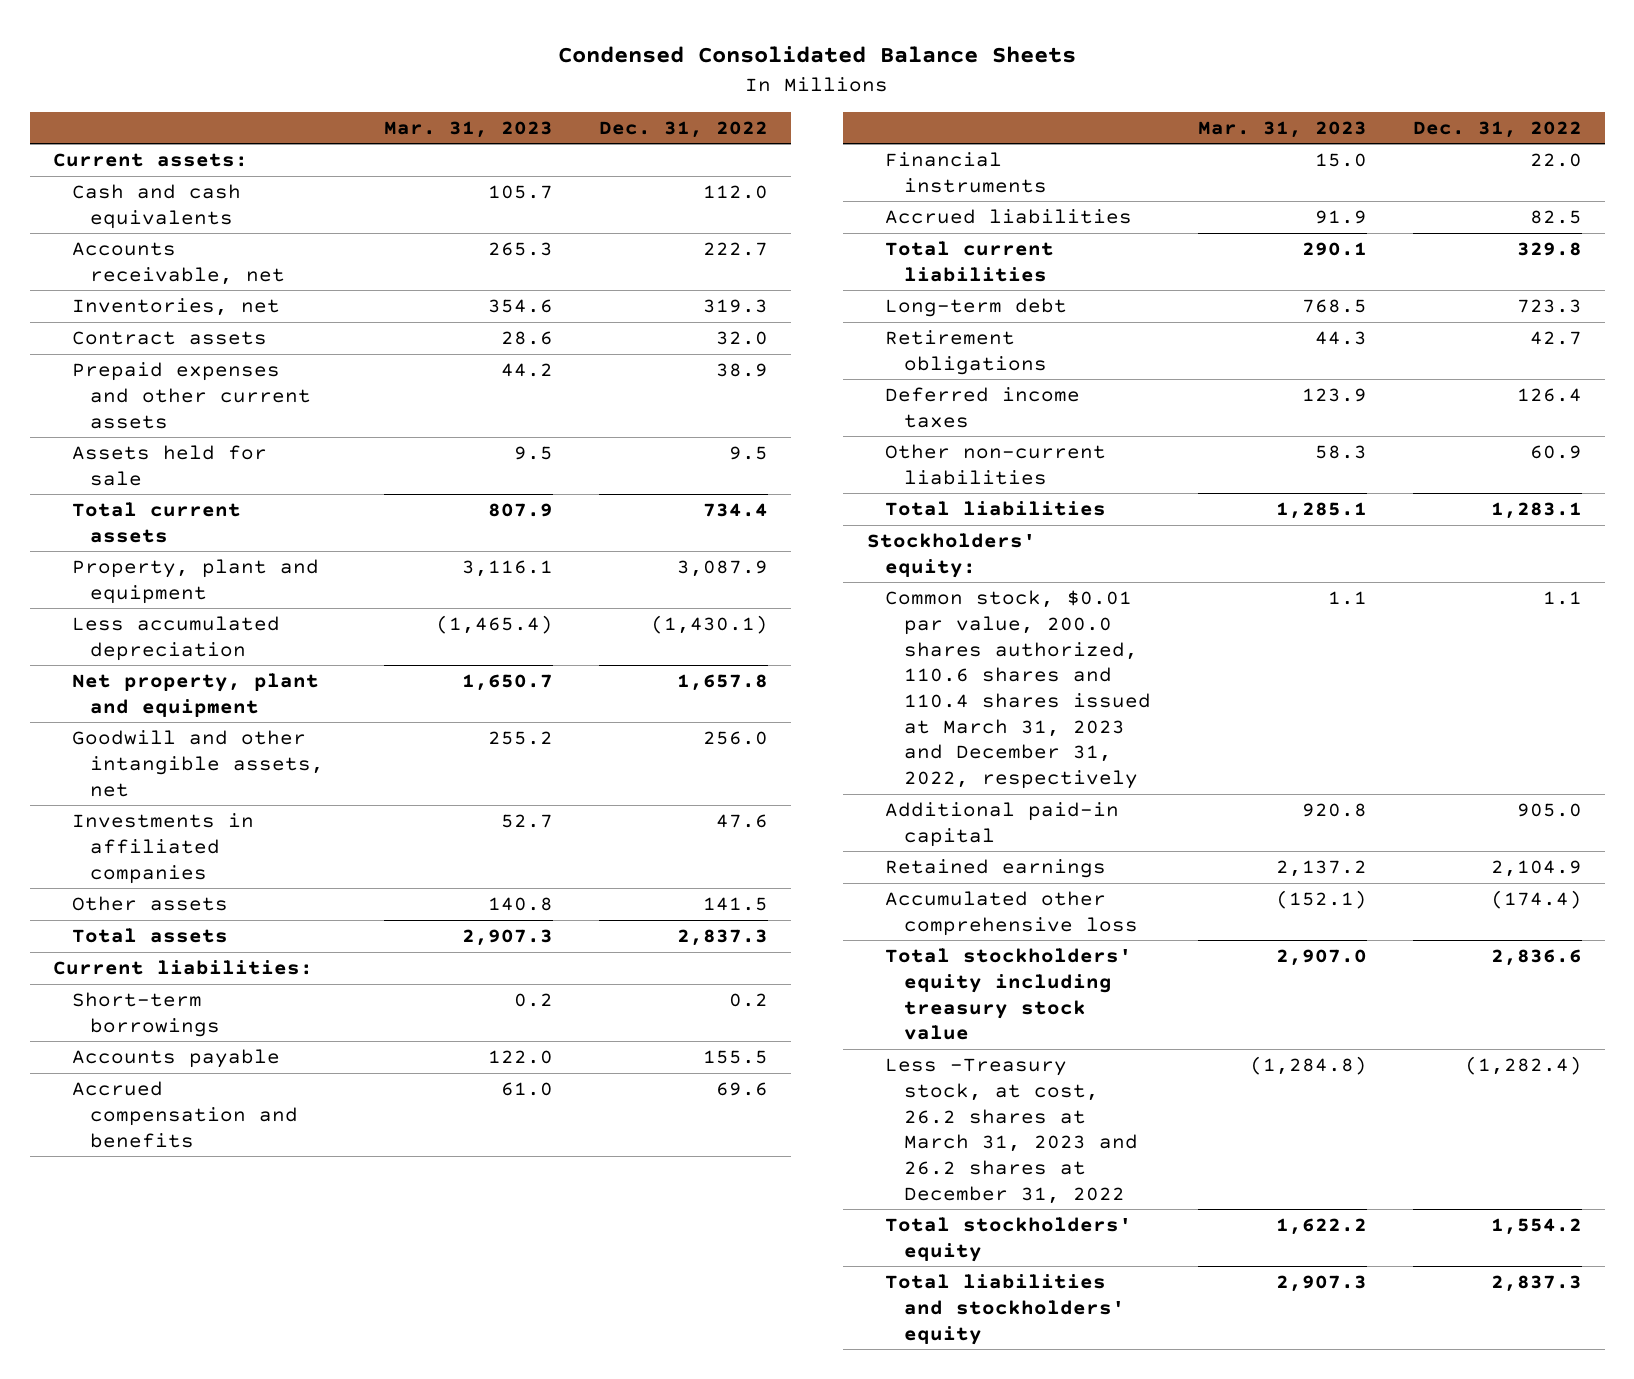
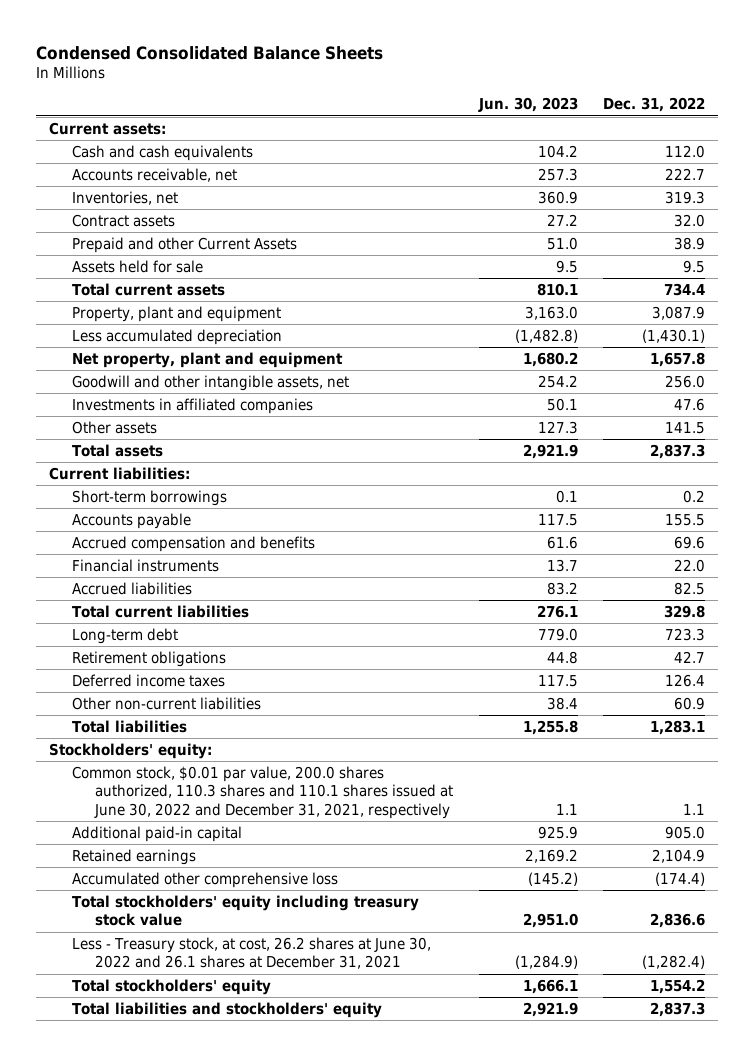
- | Mar. 31, 2023 | Dec. 31, 2022
+ | Jun. 30, 2023 | Dec. 31, 2022
- Prepaid expenses and other current assets | 44.2 | 38.9
+ Prepaid and other Current Assets | 51.0 | 38.9
- Common stock, $0.01 par value, 200.0 shares authorized, 110.6 shares and 110.4 shares issued at March 31, 2023 and December 31, 2022, respectively | 1.1 | 1.1
+ Common stock, $0.01 par value, 200.0 shares authorized, 110.3 shares and 110.1 shares issued at June 30, 2022 and December 31, 2021, respectively | 1.1 | 1.1
- Less -Treasury stock, at cost, 26.2 shares at March 31, 2023 and 26.2 shares at December 31, 2022 | (1,284.8) | (1,282.4)
+ Less - Treasury stock, at cost, 26.2 shares at June 30, 2022 and 26.1 shares at December 31, 2021 | (1,284.9) | (1,282.4)

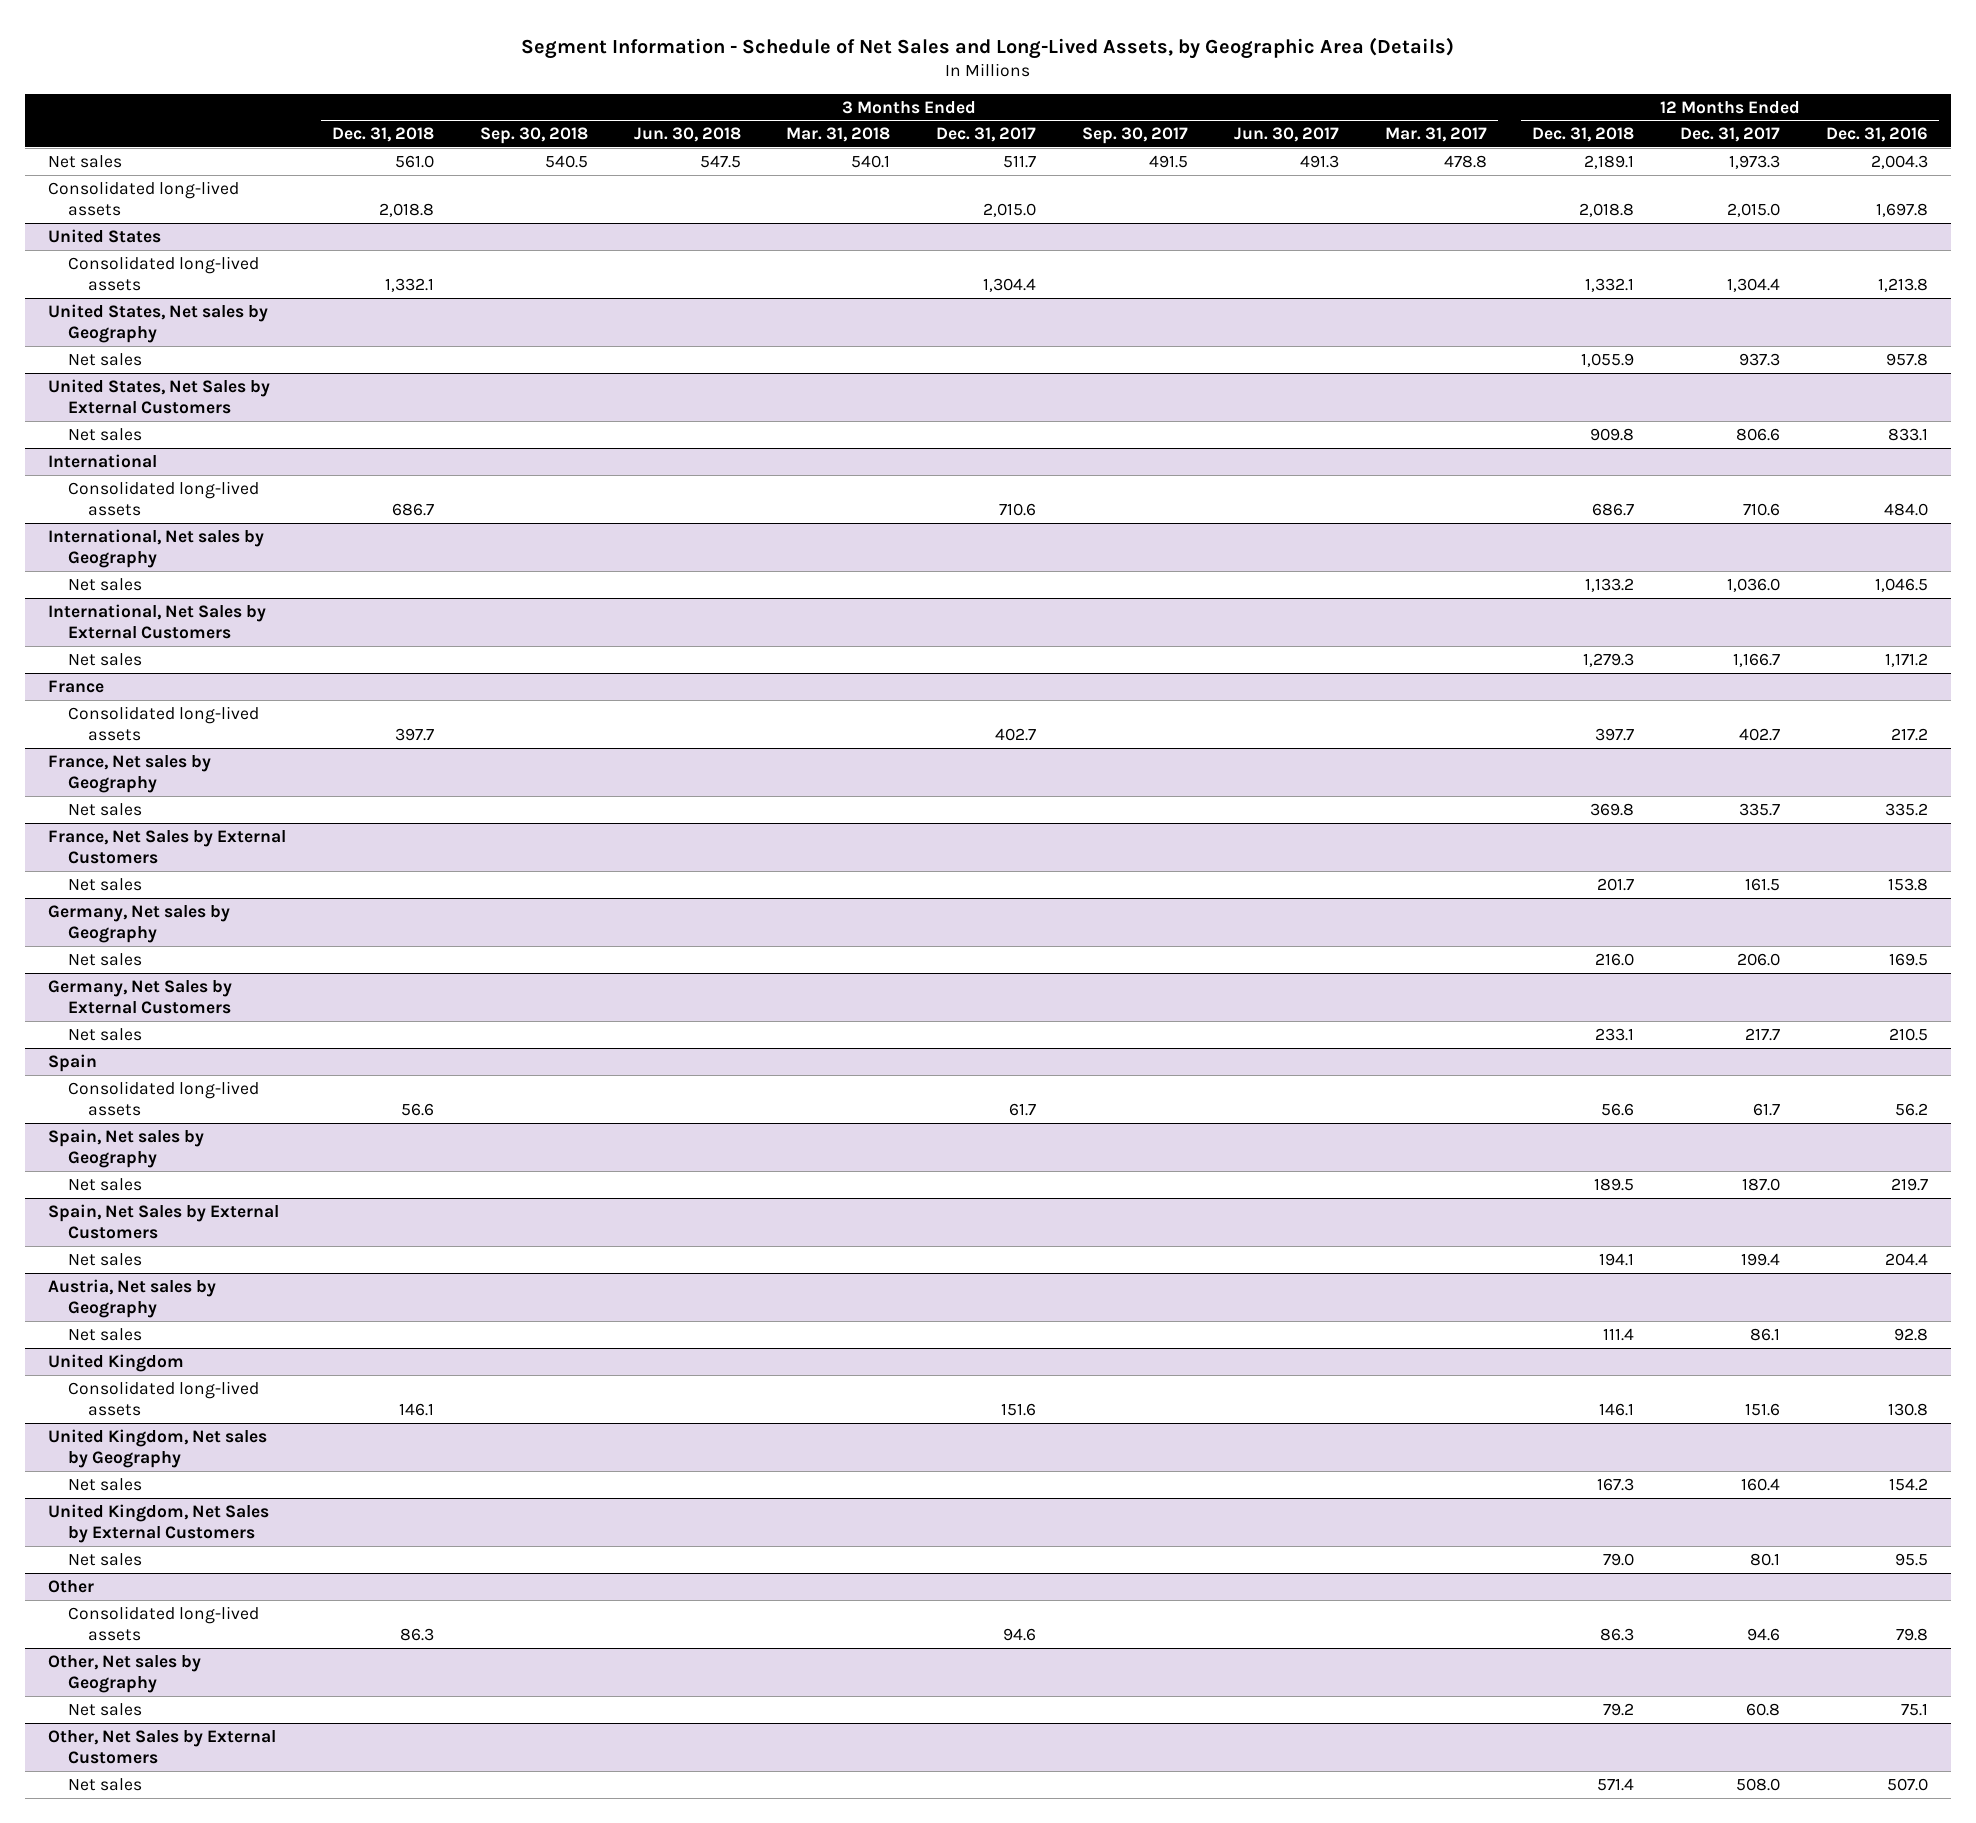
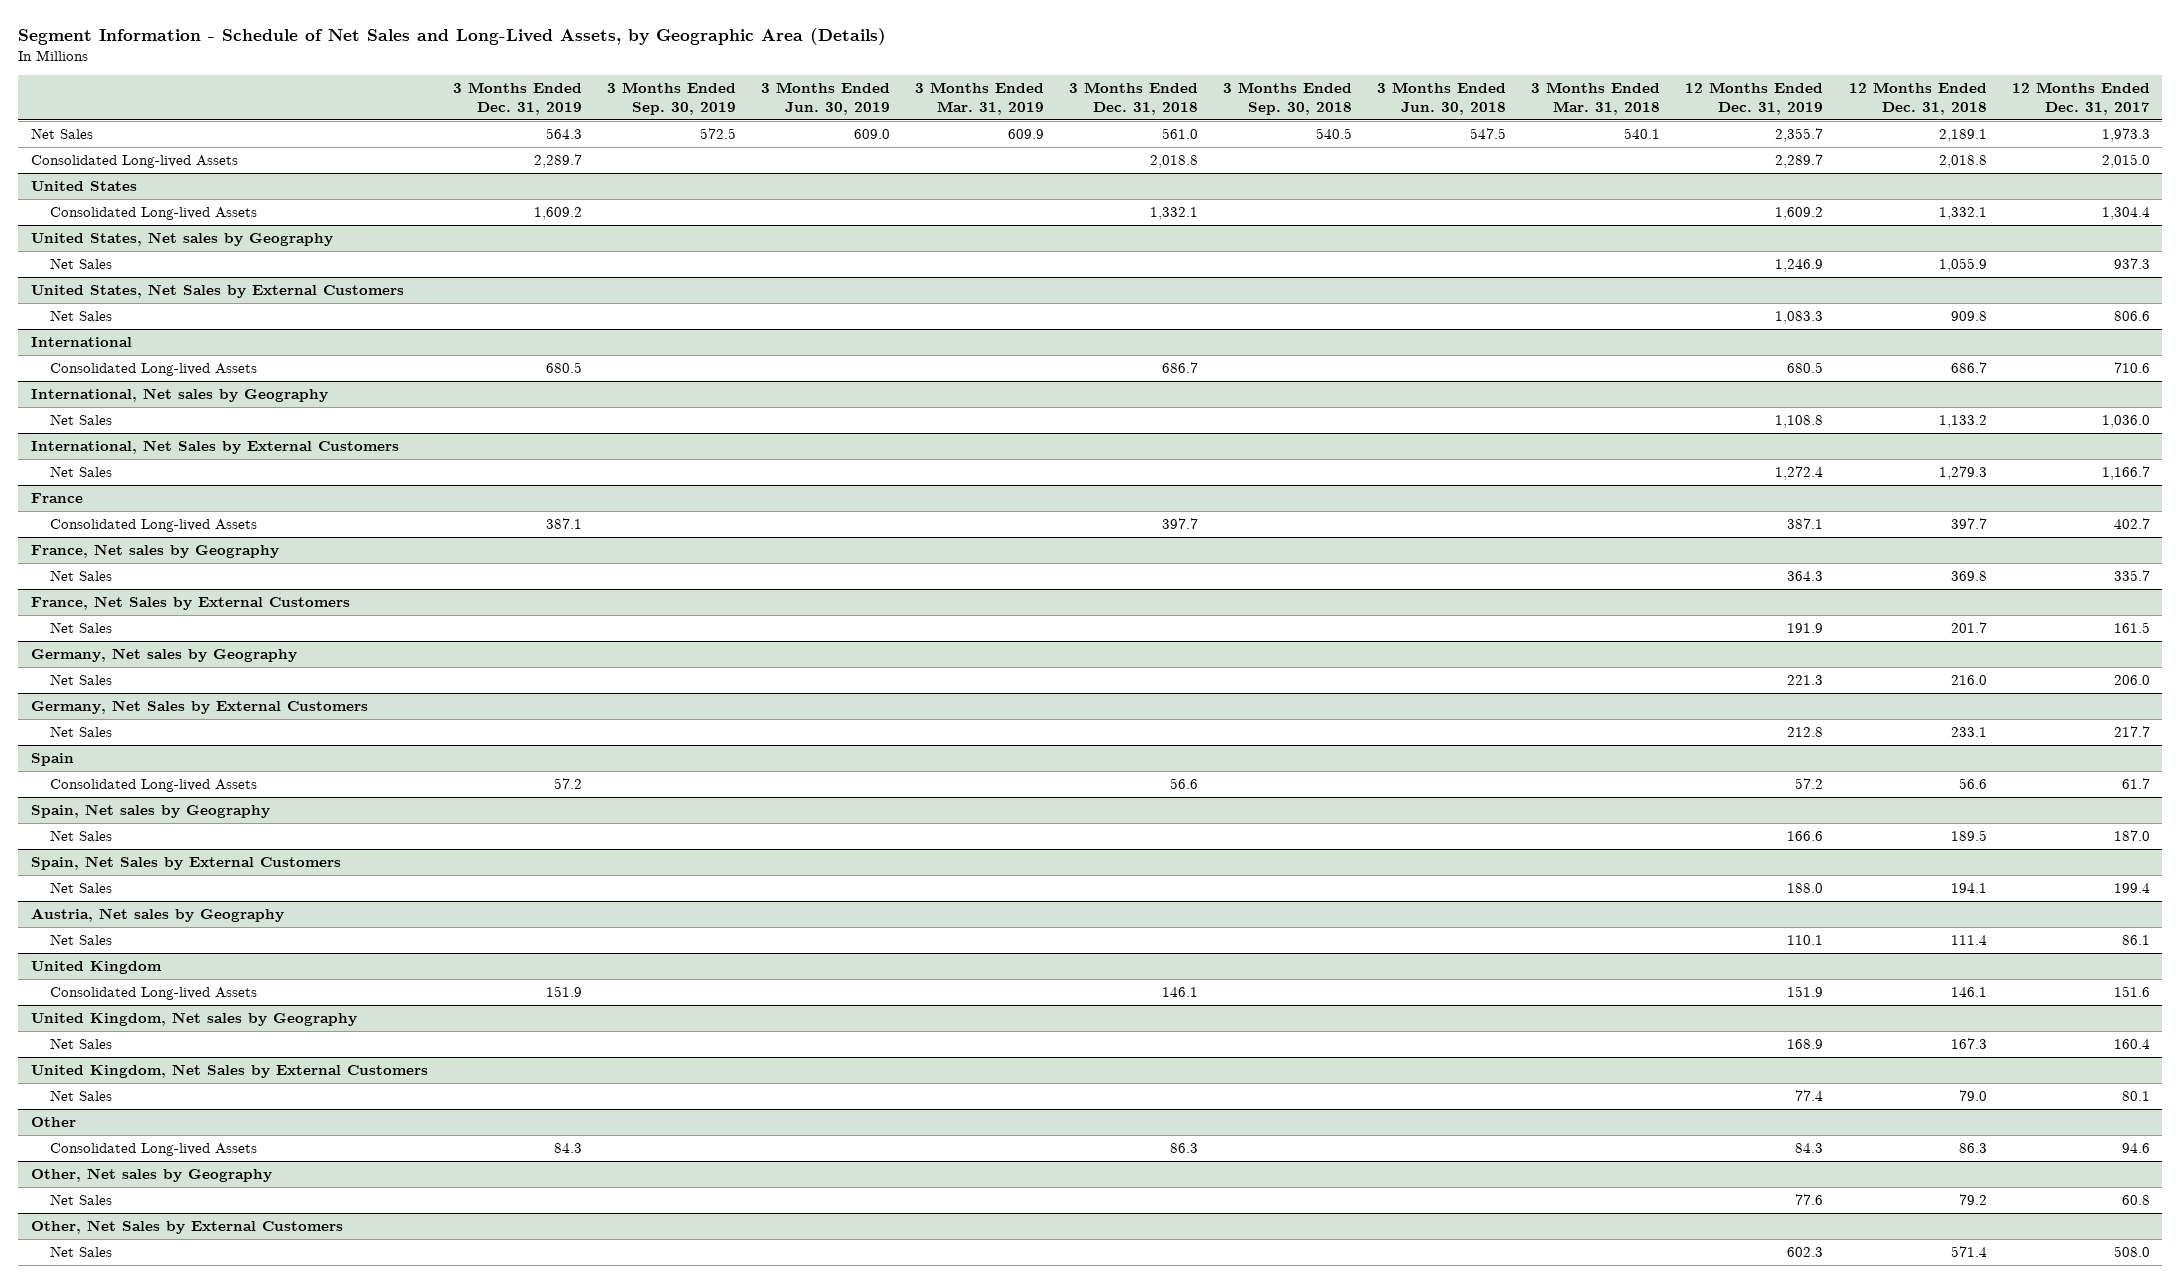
- | 3 Months Ended Dec. 31, 2018 | 3 Months Ended Sep. 30, 2018 | 3 Months Ended Jun. 30, 2018 | 3 Months Ended Mar. 31, 2018 | 3 Months Ended Dec. 31, 2017 | 3 Months Ended Sep. 30, 2017 | 3 Months Ended Jun. 30, 2017 | 3 Months Ended Mar. 31, 2017 | 12 Months Ended Dec. 31, 2018 | 12 Months Ended Dec. 31, 2017 | 12 Months Ended Dec. 31, 2016
+ | 3 Months Ended Dec. 31, 2019 | 3 Months Ended Sep. 30, 2019 | 3 Months Ended Jun. 30, 2019 | 3 Months Ended Mar. 31, 2019 | 3 Months Ended Dec. 31, 2018 | 3 Months Ended Sep. 30, 2018 | 3 Months Ended Jun. 30, 2018 | 3 Months Ended Mar. 31, 2018 | 12 Months Ended Dec. 31, 2019 | 12 Months Ended Dec. 31, 2018 | 12 Months Ended Dec. 31, 2017
- Net sales | 561.0 | 540.5 | 547.5 | 540.1 | 511.7 | 491.5 | 491.3 | 478.8 | 2,189.1 | 1,973.3 | 2,004.3
- Consolidated long-lived assets | 2,018.8 | | | | 2,015.0 | | | | 2,018.8 | 2,015.0 | 1,697.8
+ Net Sales | 564.3 | 572.5 | 609.0 | 609.9 | 561.0 | 540.5 | 547.5 | 540.1 | 2,355.7 | 2,189.1 | 1,973.3
+ Consolidated Long-lived Assets | 2,289.7 | | | | 2,018.8 | | | | 2,289.7 | 2,018.8 | 2,015.0
@ United States
- Consolidated long-lived assets | 1,332.1 | | | | 1,304.4 | | | | 1,332.1 | 1,304.4 | 1,213.8
+ Consolidated Long-lived Assets | 1,609.2 | | | | 1,332.1 | | | | 1,609.2 | 1,332.1 | 1,304.4
@ United States, Net sales by Geography
- Net sales | | | | | | | | | 1,055.9 | 937.3 | 957.8
+ Net Sales | | | | | | | | | 1,246.9 | 1,055.9 | 937.3
@ United States, Net Sales by External Customers
- Net sales | | | | | | | | | 909.8 | 806.6 | 833.1
+ Net Sales | | | | | | | | | 1,083.3 | 909.8 | 806.6
@ International
- Consolidated long-lived assets | 686.7 | | | | 710.6 | | | | 686.7 | 710.6 | 484.0
+ Consolidated Long-lived Assets | 680.5 | | | | 686.7 | | | | 680.5 | 686.7 | 710.6
@ International, Net sales by Geography
- Net sales | | | | | | | | | 1,133.2 | 1,036.0 | 1,046.5
+ Net Sales | | | | | | | | | 1,108.8 | 1,133.2 | 1,036.0
@ International, Net Sales by External Customers
- Net sales | | | | | | | | | 1,279.3 | 1,166.7 | 1,171.2
+ Net Sales | | | | | | | | | 1,272.4 | 1,279.3 | 1,166.7
@ France
- Consolidated long-lived assets | 397.7 | | | | 402.7 | | | | 397.7 | 402.7 | 217.2
+ Consolidated Long-lived Assets | 387.1 | | | | 397.7 | | | | 387.1 | 397.7 | 402.7
@ France, Net sales by Geography
- Net sales | | | | | | | | | 369.8 | 335.7 | 335.2
+ Net Sales | | | | | | | | | 364.3 | 369.8 | 335.7
@ France, Net Sales by External Customers
- Net sales | | | | | | | | | 201.7 | 161.5 | 153.8
+ Net Sales | | | | | | | | | 191.9 | 201.7 | 161.5
@ Germany, Net sales by Geography
- Net sales | | | | | | | | | 216.0 | 206.0 | 169.5
+ Net Sales | | | | | | | | | 221.3 | 216.0 | 206.0
@ Germany, Net Sales by External Customers
- Net sales | | | | | | | | | 233.1 | 217.7 | 210.5
+ Net Sales | | | | | | | | | 212.8 | 233.1 | 217.7
@ Spain
- Consolidated long-lived assets | 56.6 | | | | 61.7 | | | | 56.6 | 61.7 | 56.2
+ Consolidated Long-lived Assets | 57.2 | | | | 56.6 | | | | 57.2 | 56.6 | 61.7
@ Spain, Net sales by Geography
- Net sales | | | | | | | | | 189.5 | 187.0 | 219.7
+ Net Sales | | | | | | | | | 166.6 | 189.5 | 187.0
@ Spain, Net Sales by External Customers
- Net sales | | | | | | | | | 194.1 | 199.4 | 204.4
+ Net Sales | | | | | | | | | 188.0 | 194.1 | 199.4
@ Austria, Net sales by Geography
- Net sales | | | | | | | | | 111.4 | 86.1 | 92.8
+ Net Sales | | | | | | | | | 110.1 | 111.4 | 86.1
@ United Kingdom
- Consolidated long-lived assets | 146.1 | | | | 151.6 | | | | 146.1 | 151.6 | 130.8
+ Consolidated Long-lived Assets | 151.9 | | | | 146.1 | | | | 151.9 | 146.1 | 151.6
@ United Kingdom, Net sales by Geography
- Net sales | | | | | | | | | 167.3 | 160.4 | 154.2
+ Net Sales | | | | | | | | | 168.9 | 167.3 | 160.4
@ United Kingdom, Net Sales by External Customers
- Net sales | | | | | | | | | 79.0 | 80.1 | 95.5
+ Net Sales | | | | | | | | | 77.4 | 79.0 | 80.1
@ Other
- Consolidated long-lived assets | 86.3 | | | | 94.6 | | | | 86.3 | 94.6 | 79.8
+ Consolidated Long-lived Assets | 84.3 | | | | 86.3 | | | | 84.3 | 86.3 | 94.6
@ Other, Net sales by Geography
- Net sales | | | | | | | | | 79.2 | 60.8 | 75.1
+ Net Sales | | | | | | | | | 77.6 | 79.2 | 60.8
@ Other, Net Sales by External Customers
- Net sales | | | | | | | | | 571.4 | 508.0 | 507.0
+ Net Sales | | | | | | | | | 602.3 | 571.4 | 508.0

